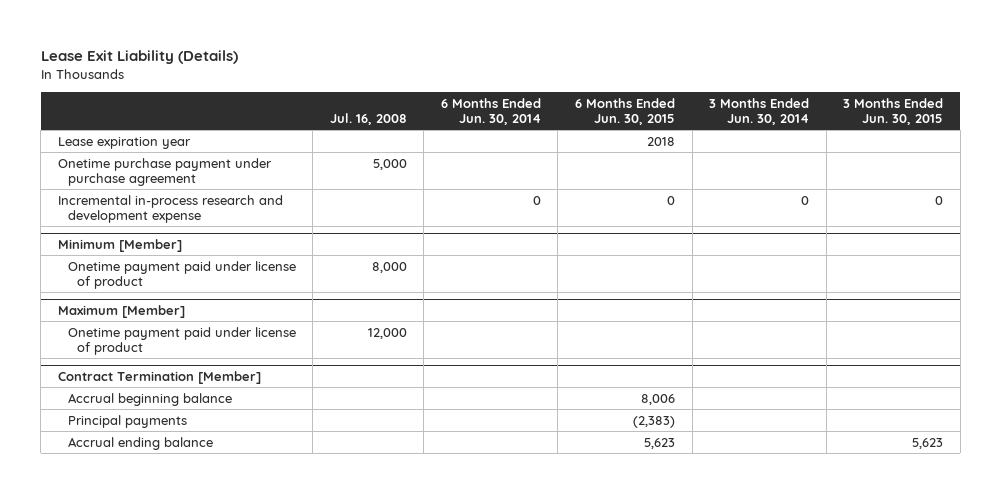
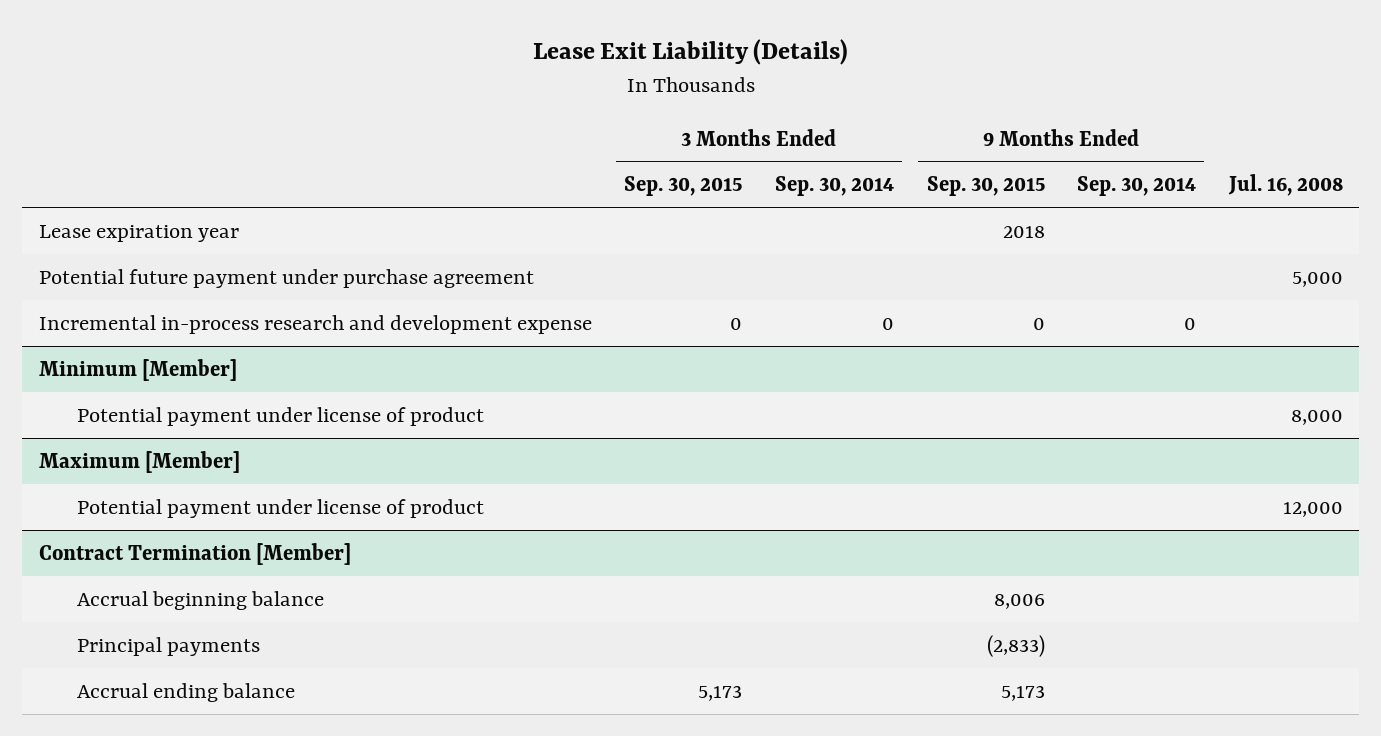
- | Jul. 16, 2008 | 6 Months Ended Jun. 30, 2014 | 6 Months Ended Jun. 30, 2015 | 3 Months Ended Jun. 30, 2014 | 3 Months Ended Jun. 30, 2015
+ | 3 Months Ended Sep. 30, 2015 | 3 Months Ended Sep. 30, 2014 | 9 Months Ended Sep. 30, 2015 | 9 Months Ended Sep. 30, 2014 | Jul. 16, 2008
- Onetime purchase payment under purchase agreement | 5,000 | | | |
+ Potential future payment under purchase agreement | | | | | 5,000
@ Minimum [Member]
- Onetime payment paid under license of product | 8,000 | | | |
+ Potential payment under license of product | | | | | 8,000
@ Maximum [Member]
- Onetime payment paid under license of product | 12,000 | | | |
+ Potential payment under license of product | | | | | 12,000

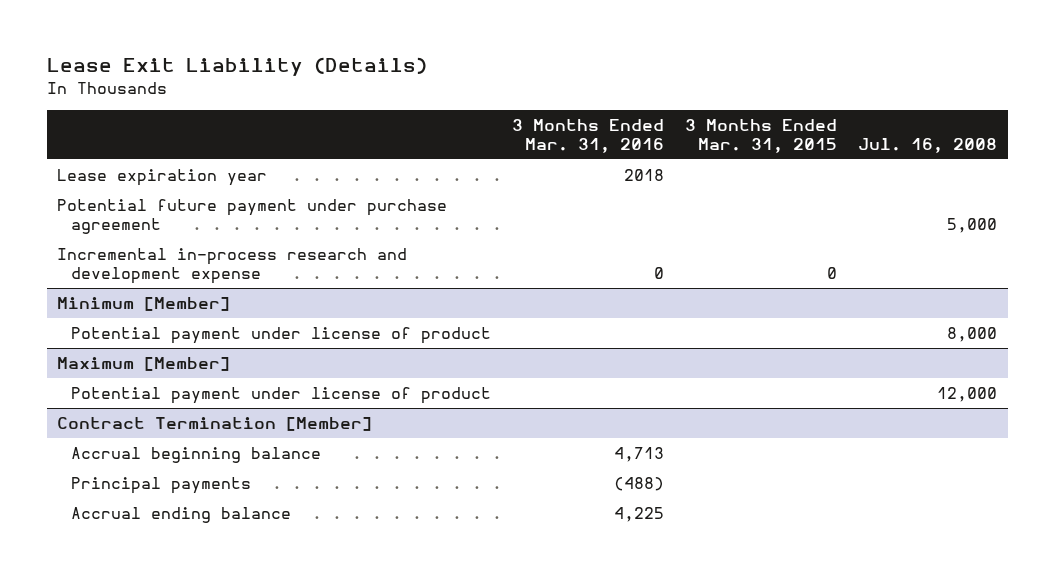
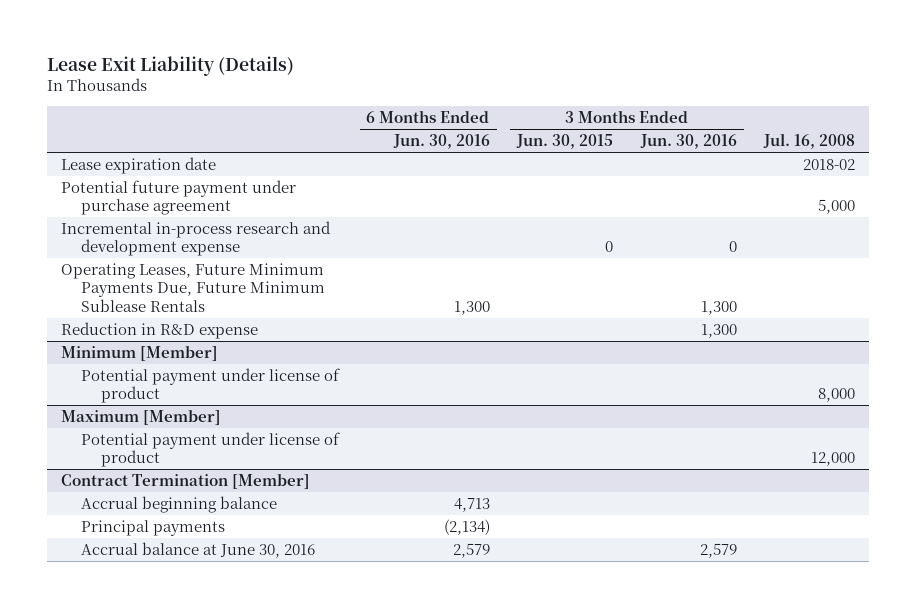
- | 3 Months Ended Mar. 31, 2016 | 3 Months Ended Mar. 31, 2015 | Jul. 16, 2008
+ | 6 Months Ended Jun. 30, 2016 | 3 Months Ended Jun. 30, 2015 | 3 Months Ended Jun. 30, 2016 | Jul. 16, 2008
- Lease expiration year | 2018 | |
+ Lease expiration date | | | | 2018-02
+ Operating Leases, Future Minimum Payments Due, Future Minimum Sublease Rentals | 1,300 | | 1,300 |
+ Reduction in R&D expense | | | 1,300 |
@ Contract Termination [Member]
- Accrual ending balance | 4,225 | |
+ Accrual balance at June 30, 2016 | 2,579 | | 2,579 |

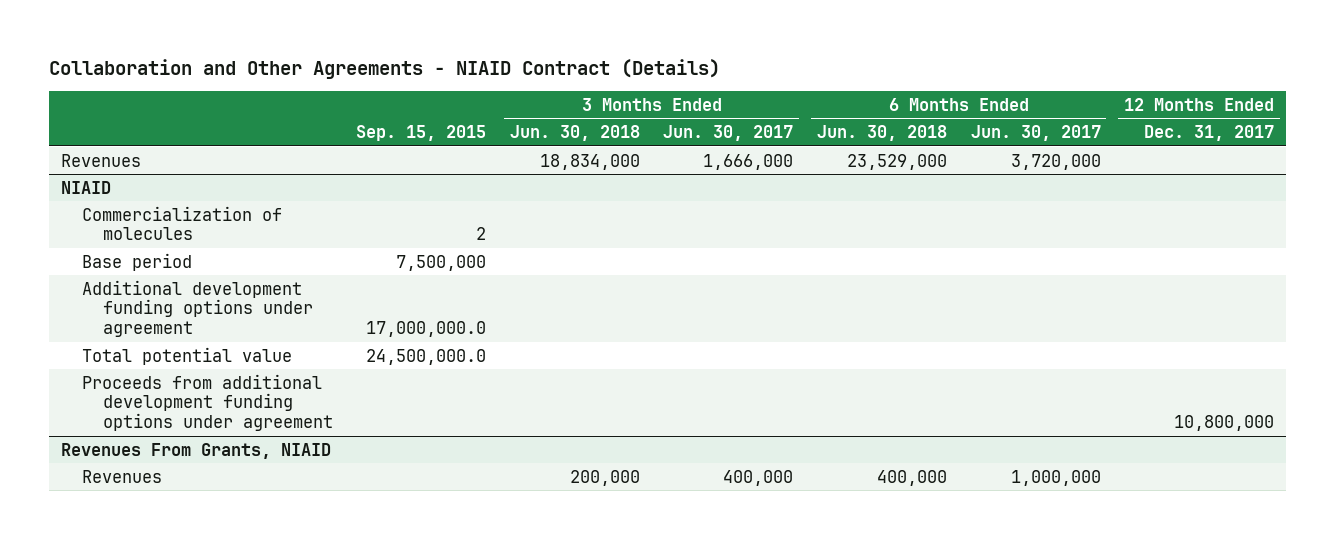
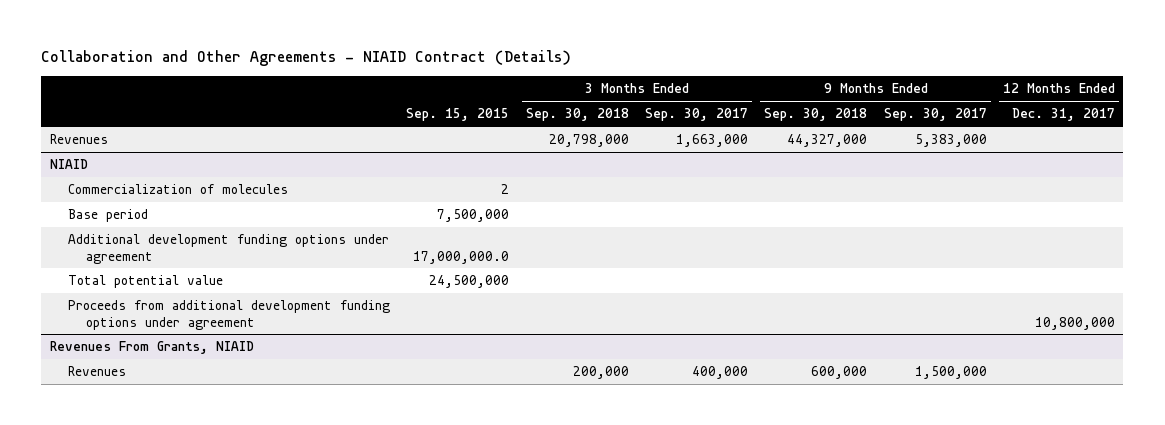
- | Sep. 15, 2015 | 3 Months Ended Jun. 30, 2018 | 3 Months Ended Jun. 30, 2017 | 6 Months Ended Jun. 30, 2018 | 6 Months Ended Jun. 30, 2017 | 12 Months Ended Dec. 31, 2017
+ | Sep. 15, 2015 | 3 Months Ended Sep. 30, 2018 | 3 Months Ended Sep. 30, 2017 | 9 Months Ended Sep. 30, 2018 | 9 Months Ended Sep. 30, 2017 | 12 Months Ended Dec. 31, 2017
@ NIAID
- Total potential value | 24,500,000.0 | | | | |
+ Total potential value | 24,500,000 | | | | |

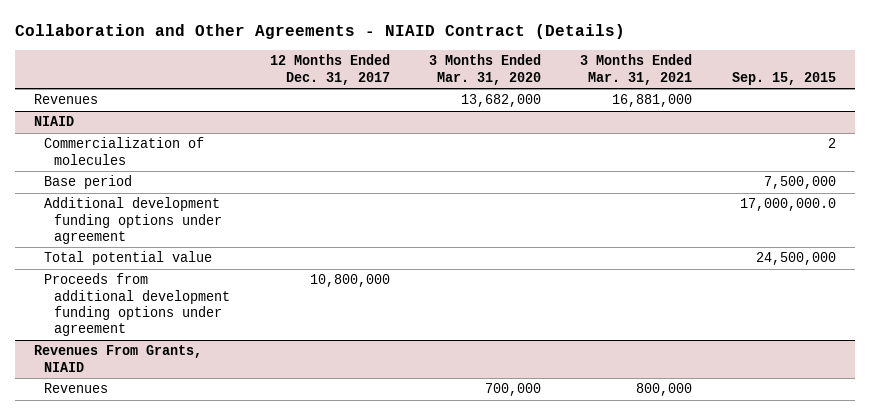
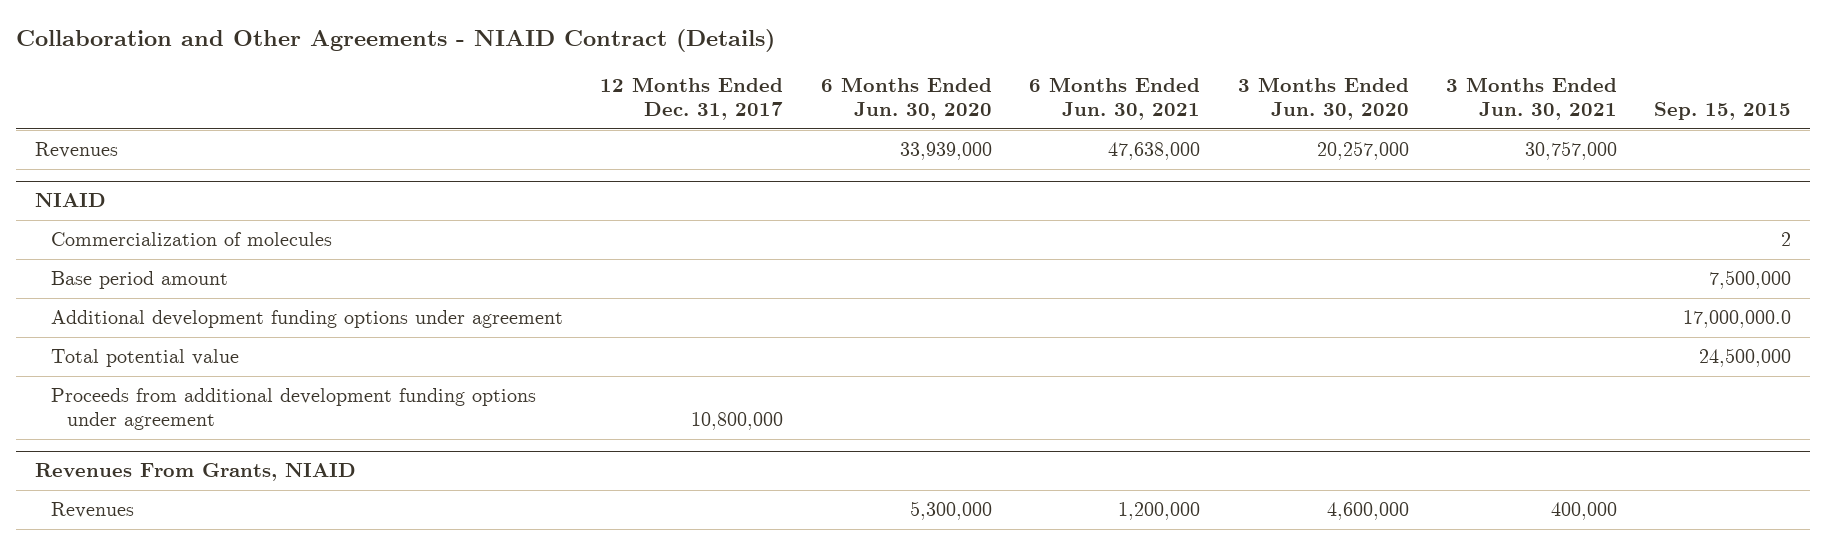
- | 12 Months Ended Dec. 31, 2017 | 3 Months Ended Mar. 31, 2020 | 3 Months Ended Mar. 31, 2021 | Sep. 15, 2015
+ | 12 Months Ended Dec. 31, 2017 | 6 Months Ended Jun. 30, 2020 | 6 Months Ended Jun. 30, 2021 | 3 Months Ended Jun. 30, 2020 | 3 Months Ended Jun. 30, 2021 | Sep. 15, 2015
@ NIAID
- Base period | | | | 7,500,000
+ Base period amount | | | | | | 7,500,000

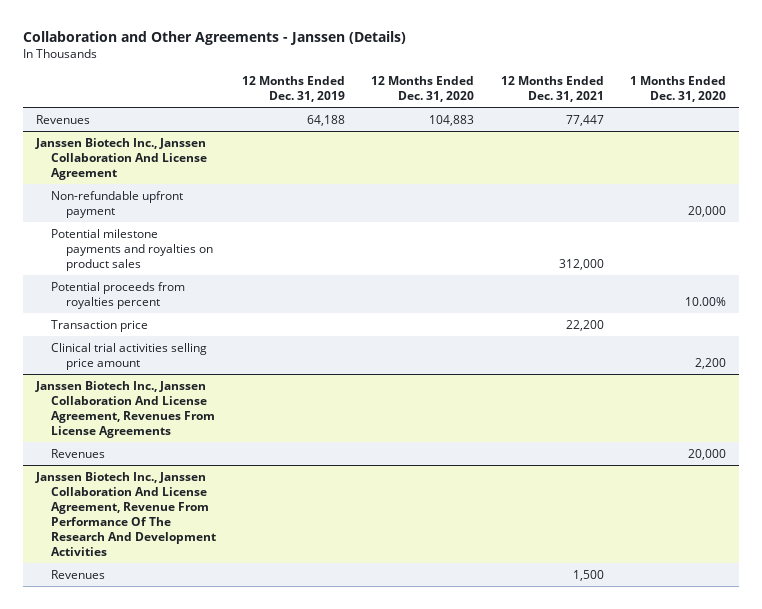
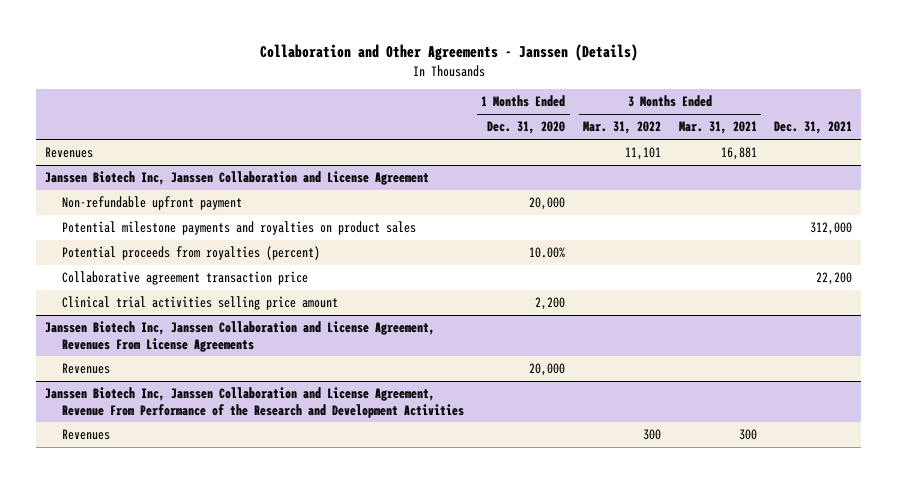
- | 12 Months Ended Dec. 31, 2019 | 12 Months Ended Dec. 31, 2020 | 12 Months Ended Dec. 31, 2021 | 1 Months Ended Dec. 31, 2020
+ | 1 Months Ended Dec. 31, 2020 | 3 Months Ended Mar. 31, 2022 | 3 Months Ended Mar. 31, 2021 | Dec. 31, 2021
- Janssen Biotech Inc., Janssen Collaboration And License Agreement
+ Janssen Biotech Inc, Janssen Collaboration and License Agreement
- Potential proceeds from royalties percent | | | | 10.00%
- Transaction price | | | 22,200 |
+ Potential proceeds from royalties (percent) | 10.00% | | |
+ Collaborative agreement transaction price | | | | 22,200
- Janssen Biotech Inc., Janssen Collaboration And License Agreement, Revenues From License Agreements
+ Janssen Biotech Inc, Janssen Collaboration and License Agreement, Revenues From License Agreements
- Janssen Biotech Inc., Janssen Collaboration And License Agreement, Revenue From Performance Of The Research And Development Activities
+ Janssen Biotech Inc, Janssen Collaboration and License Agreement, Revenue From Performance of the Research and Development Activities

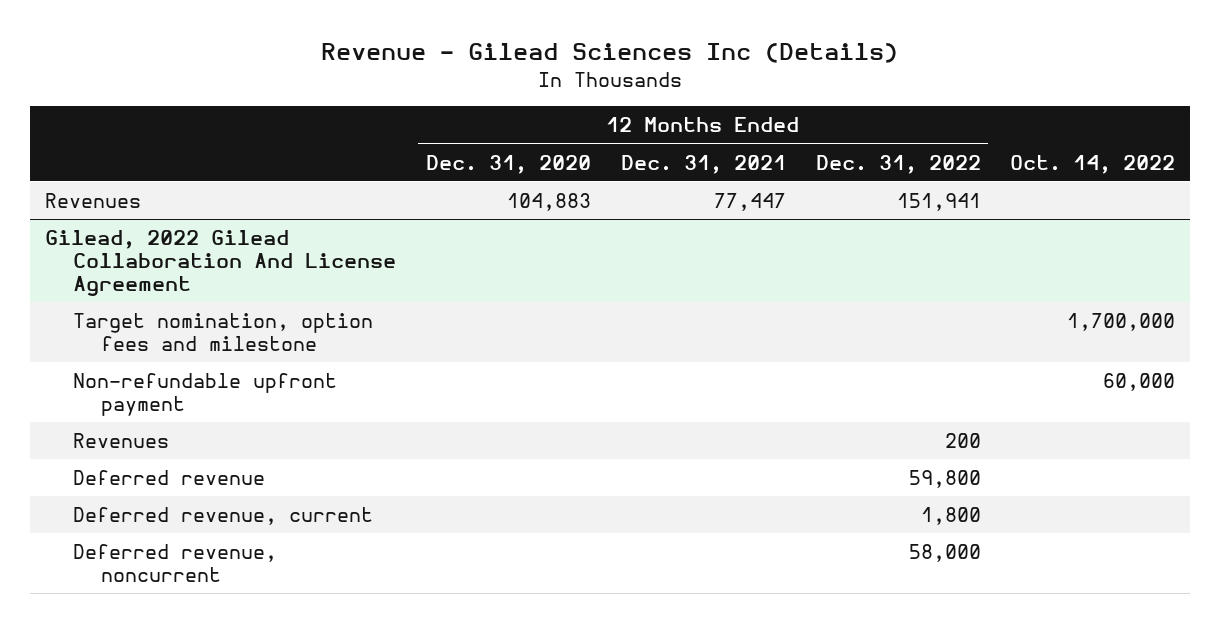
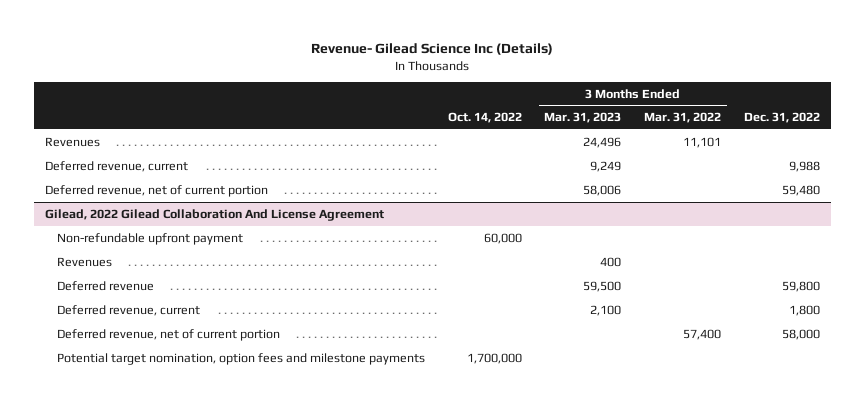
- Revenue - Gilead Sciences Inc (Details)
+ Revenue- Gilead Science Inc (Details)
- | 12 Months Ended Dec. 31, 2020 | 12 Months Ended Dec. 31, 2021 | 12 Months Ended Dec. 31, 2022 | Oct. 14, 2022
+ | Oct. 14, 2022 | 3 Months Ended Mar. 31, 2023 | 3 Months Ended Mar. 31, 2022 | Dec. 31, 2022
+ Deferred revenue, current | | 9,249 | | 9,988
+ Deferred revenue, net of current portion | | 58,006 | | 59,480
@ Gilead, 2022 Gilead Collaboration And License Agreement
- Target nomination, option fees and milestone | | | | 1,700,000
- Deferred revenue, noncurrent | | | 58,000 |
+ Deferred revenue, net of current portion | | | 57,400 | 58,000
+ Potential target nomination, option fees and milestone payments | 1,700,000 | | |

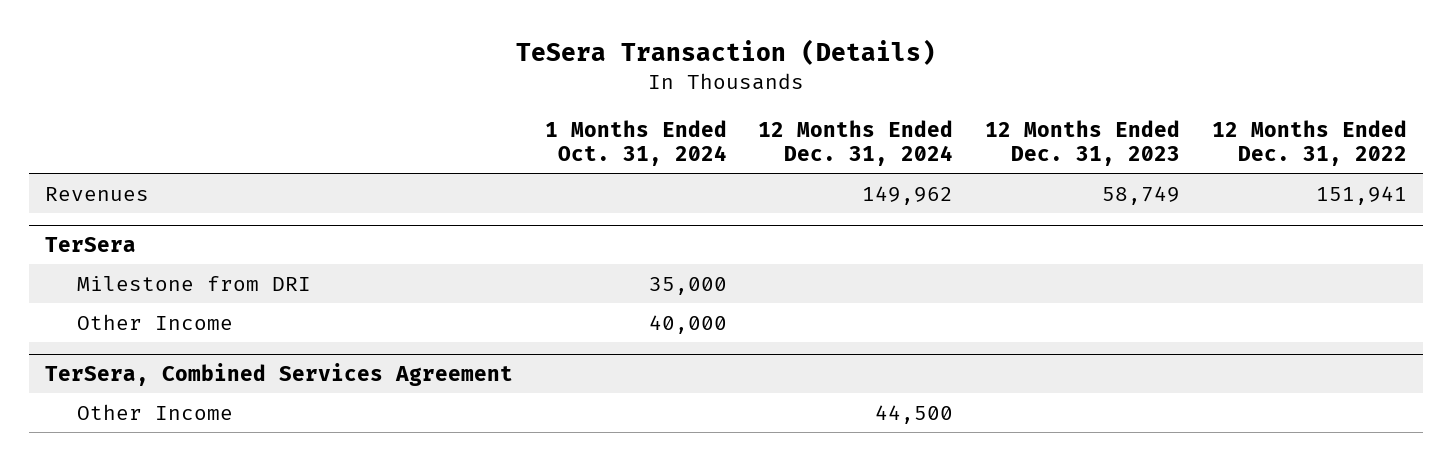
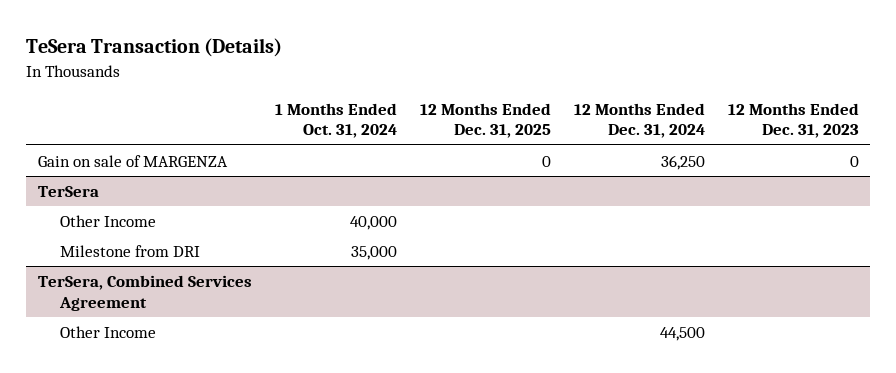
- | 1 Months Ended Oct. 31, 2024 | 12 Months Ended Dec. 31, 2024 | 12 Months Ended Dec. 31, 2023 | 12 Months Ended Dec. 31, 2022
+ | 1 Months Ended Oct. 31, 2024 | 12 Months Ended Dec. 31, 2025 | 12 Months Ended Dec. 31, 2024 | 12 Months Ended Dec. 31, 2023
- Revenues | | 149,962 | 58,749 | 151,941
+ Gain on sale of MARGENZA | | 0 | 36,250 | 0
@ TerSera
moved down: Milestone from DRI | 35,000 | | |

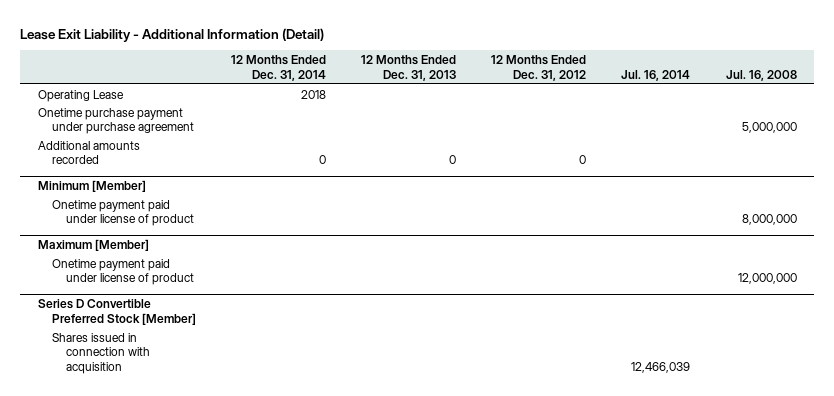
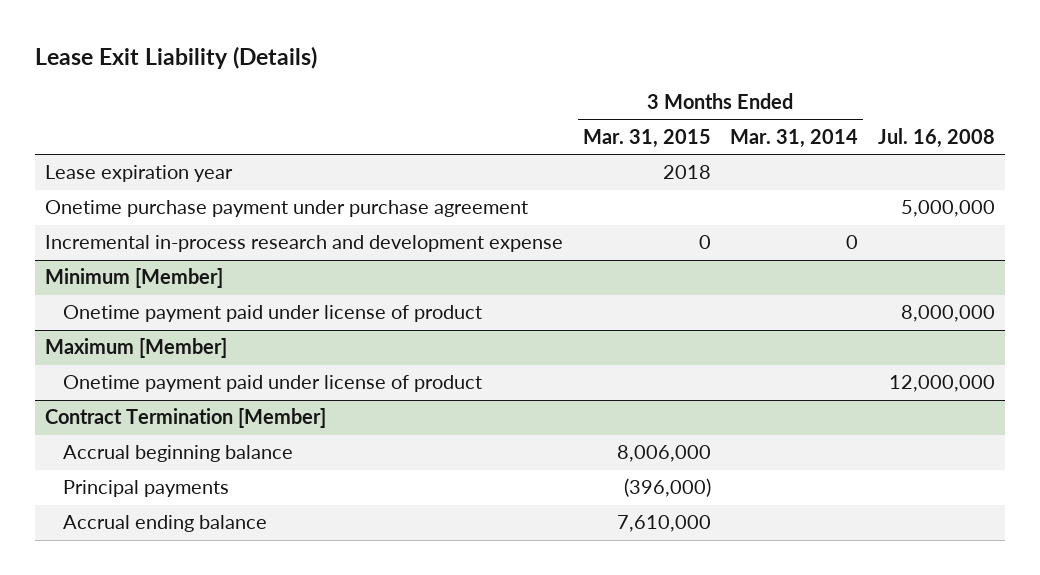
- Lease Exit Liability - Additional Information (Detail)
+ Lease Exit Liability (Details)
- | 12 Months Ended Dec. 31, 2014 | 12 Months Ended Dec. 31, 2013 | 12 Months Ended Dec. 31, 2012 | Jul. 16, 2014 | Jul. 16, 2008
+ | 3 Months Ended Mar. 31, 2015 | 3 Months Ended Mar. 31, 2014 | Jul. 16, 2008
- Operating Lease | 2018 | | | |
+ Lease expiration year | 2018 | |
- Additional amounts recorded | 0 | 0 | 0 | |
+ Incremental in-process research and development expense | 0 | 0 |
- Series D Convertible Preferred Stock [Member]
- Shares issued in connection with acquisition | | | | 12,466,039 |
+ Contract Termination [Member]
+ Accrual beginning balance | 8,006,000 | |
+ Principal payments | (396,000) | |
+ Accrual ending balance | 7,610,000 | |

